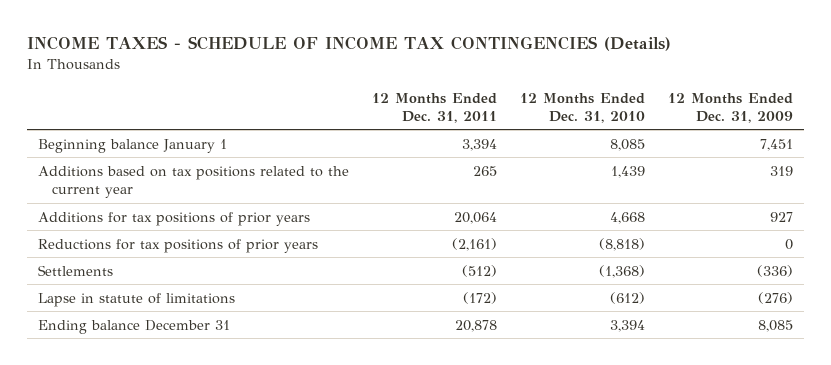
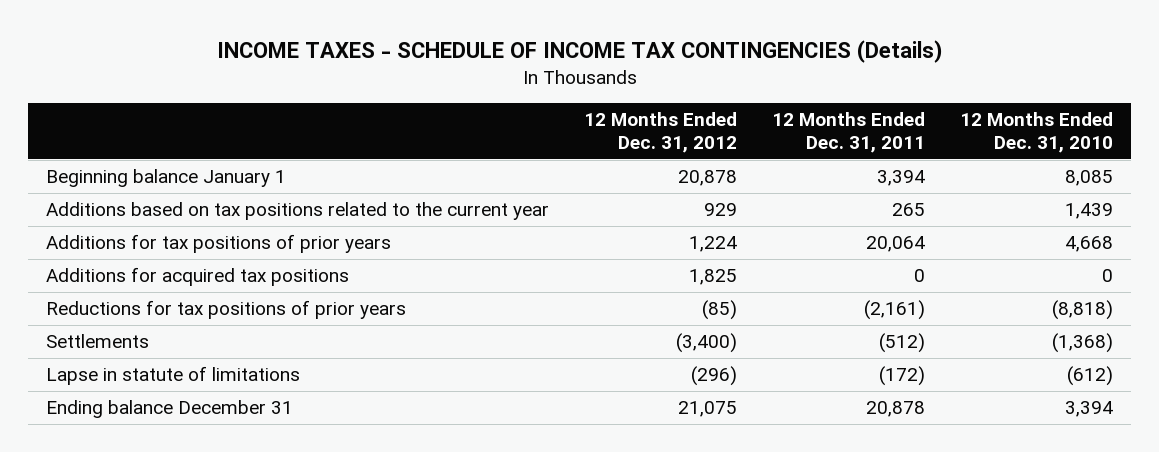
- | 12 Months Ended Dec. 31, 2011 | 12 Months Ended Dec. 31, 2010 | 12 Months Ended Dec. 31, 2009
+ | 12 Months Ended Dec. 31, 2012 | 12 Months Ended Dec. 31, 2011 | 12 Months Ended Dec. 31, 2010
+ Additions for acquired tax positions | 1,825 | 0 | 0

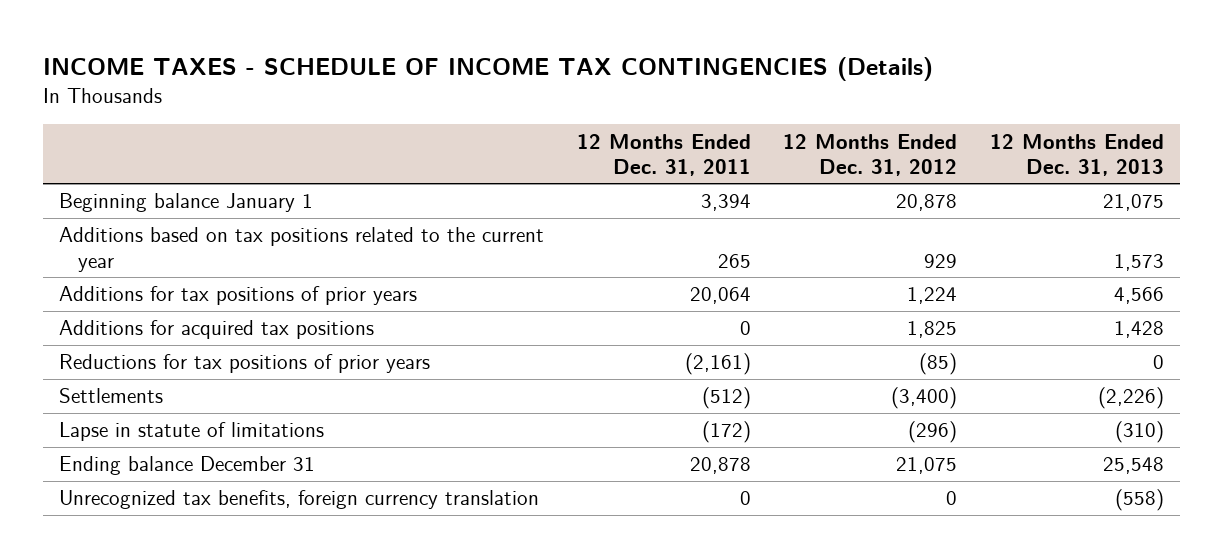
- | 12 Months Ended Dec. 31, 2012 | 12 Months Ended Dec. 31, 2011 | 12 Months Ended Dec. 31, 2010
+ | 12 Months Ended Dec. 31, 2011 | 12 Months Ended Dec. 31, 2012 | 12 Months Ended Dec. 31, 2013
+ Unrecognized tax benefits, foreign currency translation | 0 | 0 | (558)

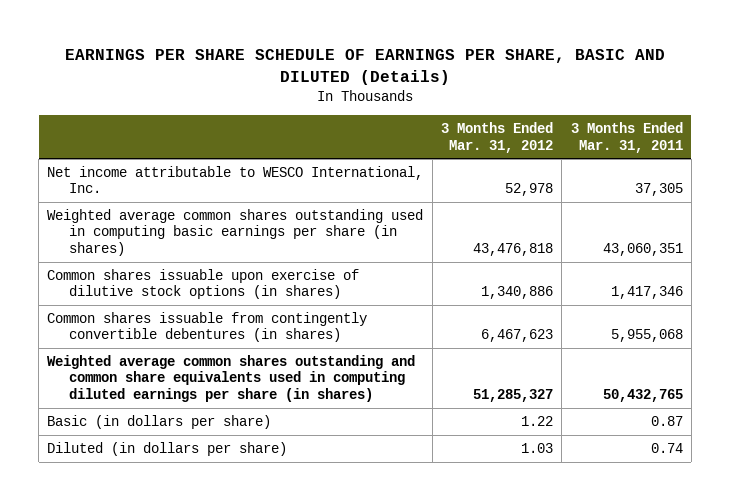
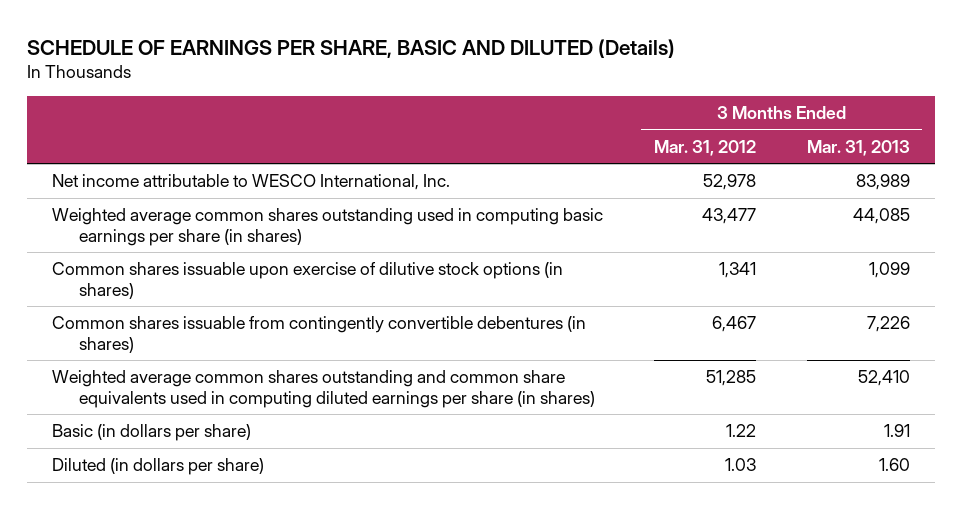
- EARNINGS PER SHARE SCHEDULE OF EARNINGS PER SHARE, BASIC AND DILUTED (Details)
+ SCHEDULE OF EARNINGS PER SHARE, BASIC AND DILUTED (Details)
- | 3 Months Ended Mar. 31, 2012 | 3 Months Ended Mar. 31, 2011
+ | 3 Months Ended Mar. 31, 2012 | 3 Months Ended Mar. 31, 2013
- Weighted average common shares outstanding used in computing basic earnings per share (in shares) | 43,476,818 | 43,060,351
- Common shares issuable upon exercise of dilutive stock options (in shares) | 1,340,886 | 1,417,346
- Common shares issuable from contingently convertible debentures (in shares) | 6,467,623 | 5,955,068
- Weighted average common shares outstanding and common share equivalents used in computing diluted earnings per share (in shares) | 51,285,327 | 50,432,765
+ Weighted average common shares outstanding used in computing basic earnings per share (in shares) | 43,477 | 44,085
+ Common shares issuable upon exercise of dilutive stock options (in shares) | 1,341 | 1,099
+ Common shares issuable from contingently convertible debentures (in shares) | 6,467 | 7,226
+ Weighted average common shares outstanding and common share equivalents used in computing diluted earnings per share (in shares) | 51,285 | 52,410

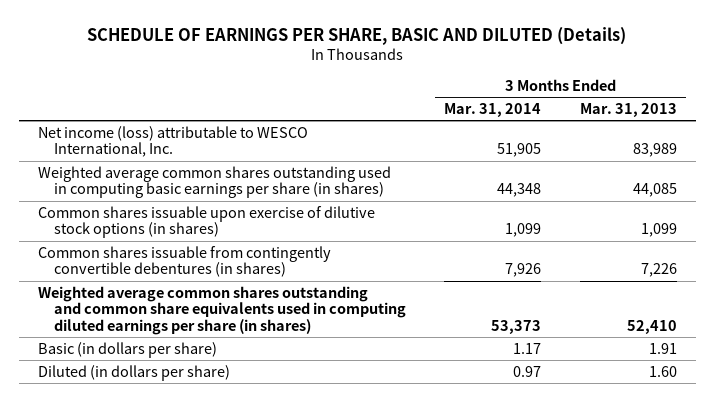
- | 3 Months Ended Mar. 31, 2012 | 3 Months Ended Mar. 31, 2013
+ | 3 Months Ended Mar. 31, 2014 | 3 Months Ended Mar. 31, 2013
- Net income attributable to WESCO International, Inc. | 52,978 | 83,989
+ Net income (loss) attributable to WESCO International, Inc. | 51,905 | 83,989

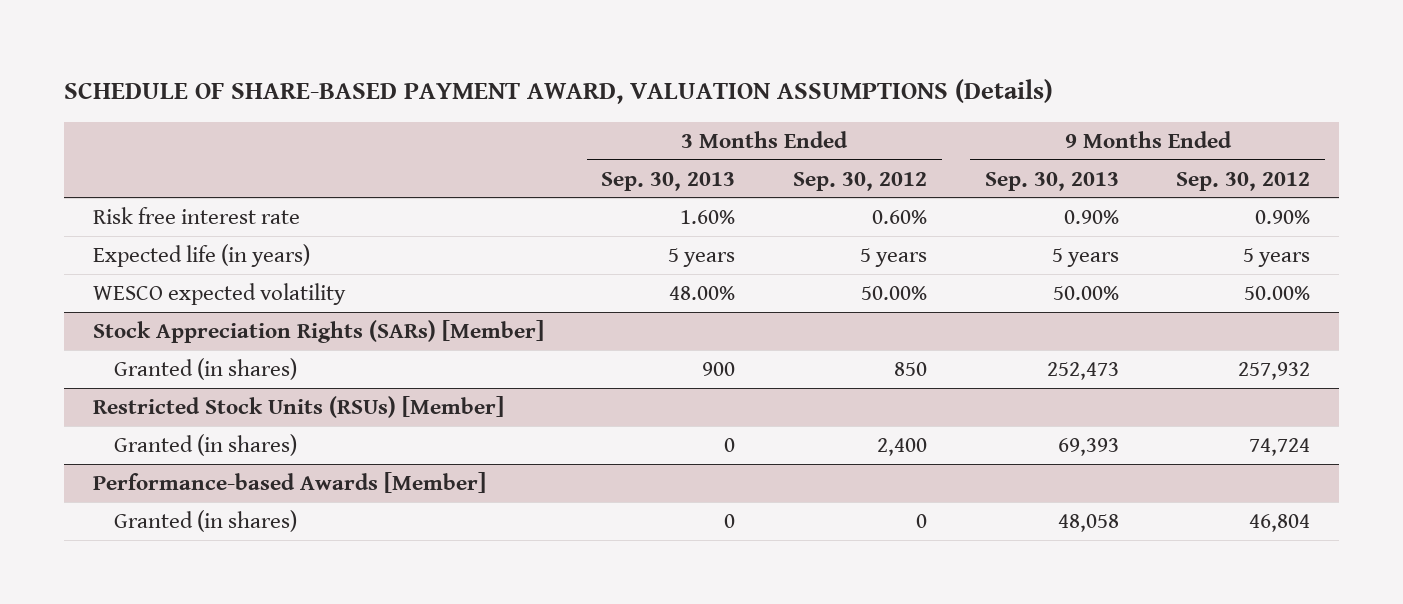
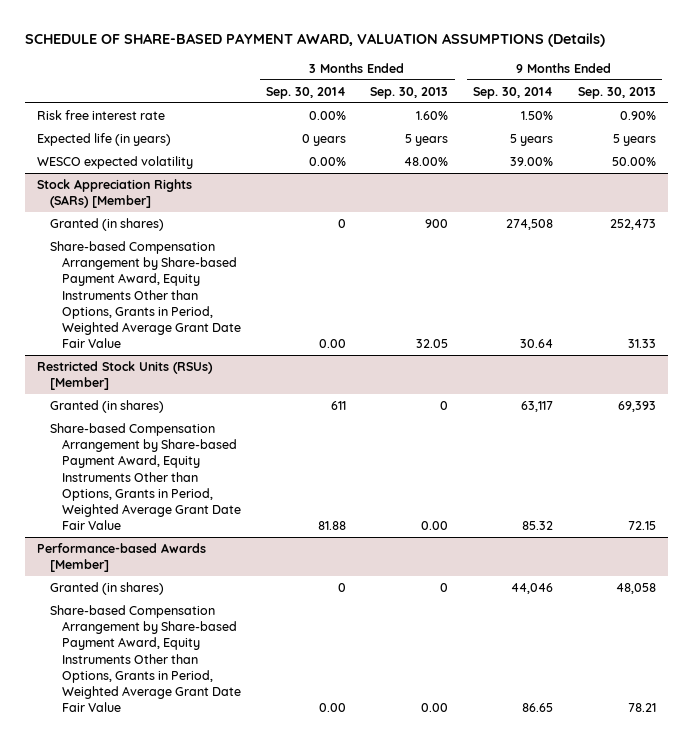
- | 3 Months Ended Sep. 30, 2013 | 3 Months Ended Sep. 30, 2012 | 9 Months Ended Sep. 30, 2013 | 9 Months Ended Sep. 30, 2012
+ | 3 Months Ended Sep. 30, 2014 | 3 Months Ended Sep. 30, 2013 | 9 Months Ended Sep. 30, 2014 | 9 Months Ended Sep. 30, 2013
@ Stock Appreciation Rights (SARs) [Member]
+ Share-based Compensation Arrangement by Share-based Payment Award, Equity Instruments Other than Options, Grants in Period, Weighted Average Grant Date Fair Value | 0.00 | 32.05 | 30.64 | 31.33
@ Restricted Stock Units (RSUs) [Member]
+ Share-based Compensation Arrangement by Share-based Payment Award, Equity Instruments Other than Options, Grants in Period, Weighted Average Grant Date Fair Value | 81.88 | 0.00 | 85.32 | 72.15
@ Performance-based Awards [Member]
+ Share-based Compensation Arrangement by Share-based Payment Award, Equity Instruments Other than Options, Grants in Period, Weighted Average Grant Date Fair Value | 0.00 | 0.00 | 86.65 | 78.21

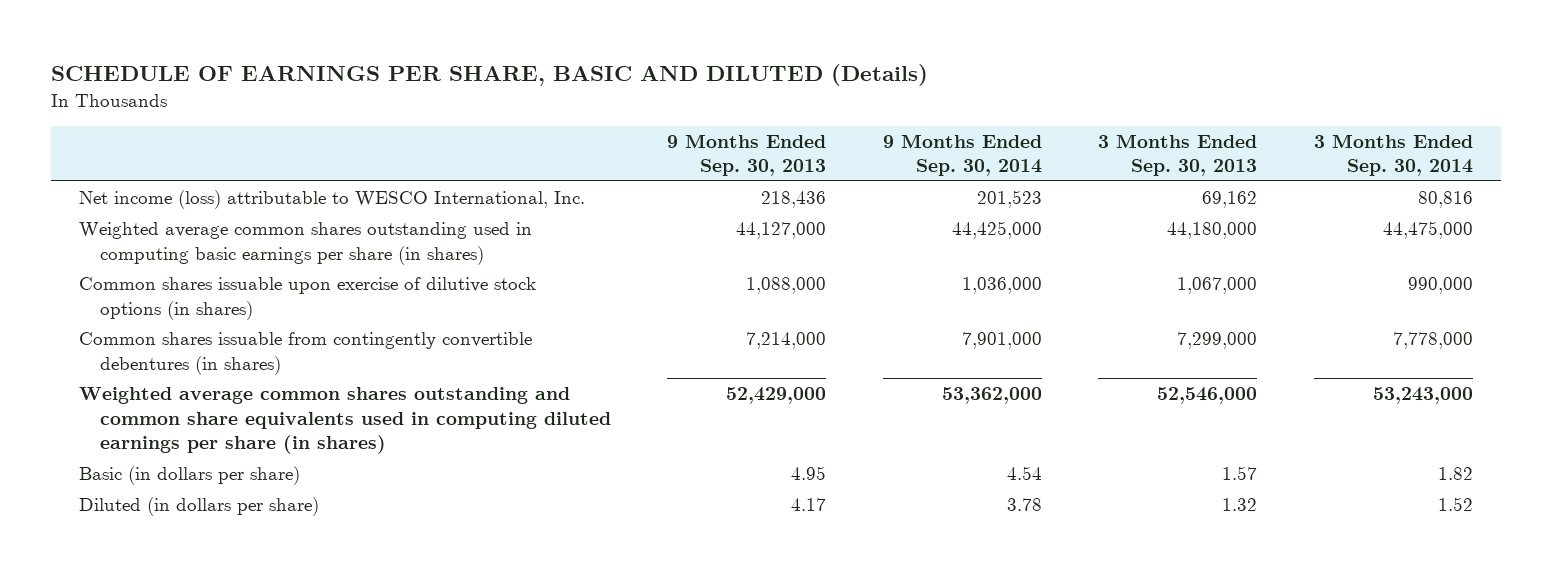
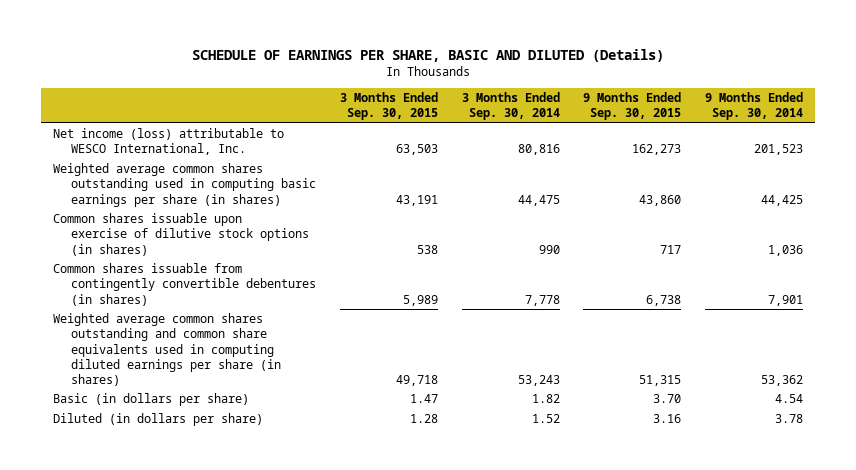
- | 9 Months Ended Sep. 30, 2013 | 9 Months Ended Sep. 30, 2014 | 3 Months Ended Sep. 30, 2013 | 3 Months Ended Sep. 30, 2014
+ | 3 Months Ended Sep. 30, 2015 | 3 Months Ended Sep. 30, 2014 | 9 Months Ended Sep. 30, 2015 | 9 Months Ended Sep. 30, 2014
- Weighted average common shares outstanding used in computing basic earnings per share (in shares) | 44,127,000 | 44,425,000 | 44,180,000 | 44,475,000
- Common shares issuable upon exercise of dilutive stock options (in shares) | 1,088,000 | 1,036,000 | 1,067,000 | 990,000
- Common shares issuable from contingently convertible debentures (in shares) | 7,214,000 | 7,901,000 | 7,299,000 | 7,778,000
- Weighted average common shares outstanding and common share equivalents used in computing diluted earnings per share (in shares) | 52,429,000 | 53,362,000 | 52,546,000 | 53,243,000
+ Weighted average common shares outstanding used in computing basic earnings per share (in shares) | 43,191 | 44,475 | 43,860 | 44,425
+ Common shares issuable upon exercise of dilutive stock options (in shares) | 538 | 990 | 717 | 1,036
+ Common shares issuable from contingently convertible debentures (in shares) | 5,989 | 7,778 | 6,738 | 7,901
+ Weighted average common shares outstanding and common share equivalents used in computing diluted earnings per share (in shares) | 49,718 | 53,243 | 51,315 | 53,362

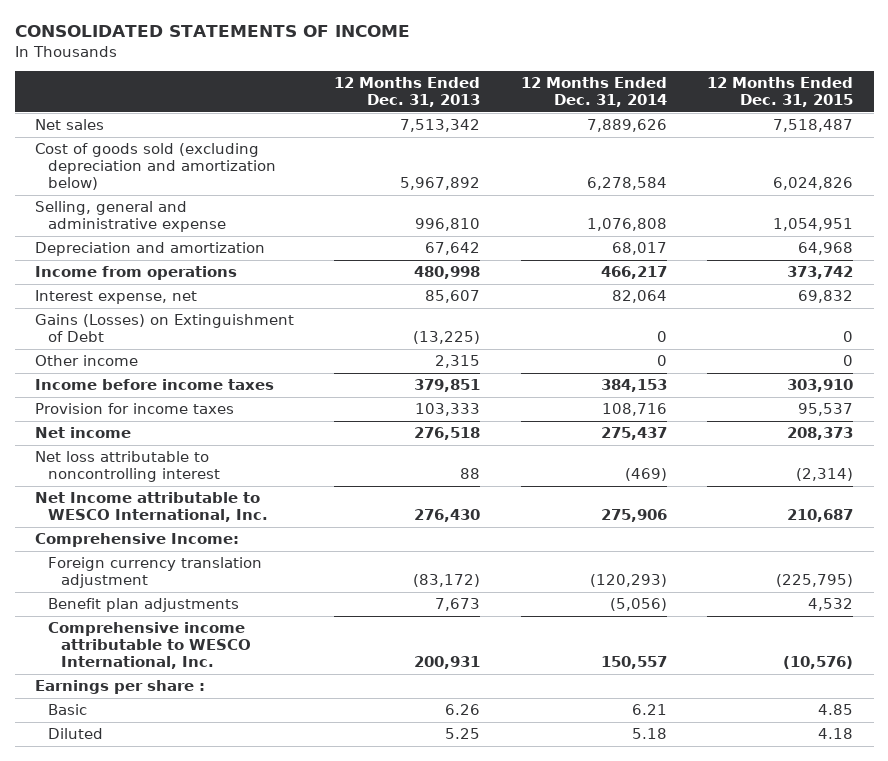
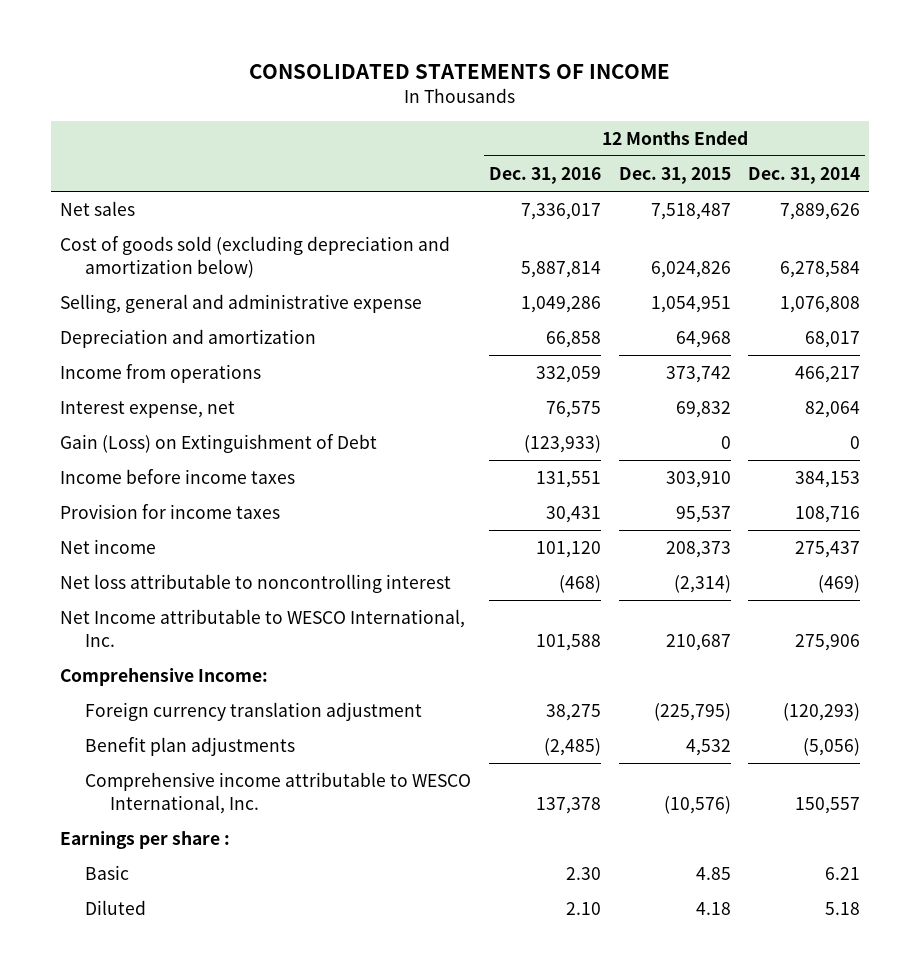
- | 12 Months Ended Dec. 31, 2013 | 12 Months Ended Dec. 31, 2014 | 12 Months Ended Dec. 31, 2015
+ | 12 Months Ended Dec. 31, 2016 | 12 Months Ended Dec. 31, 2015 | 12 Months Ended Dec. 31, 2014
- Gains (Losses) on Extinguishment of Debt | (13,225) | 0 | 0
- Other income | 2,315 | 0 | 0
+ Gain (Loss) on Extinguishment of Debt | (123,933) | 0 | 0

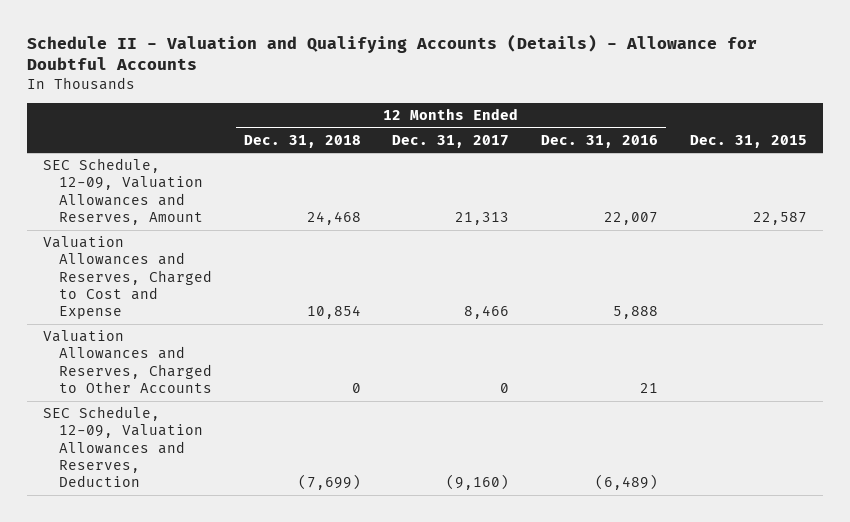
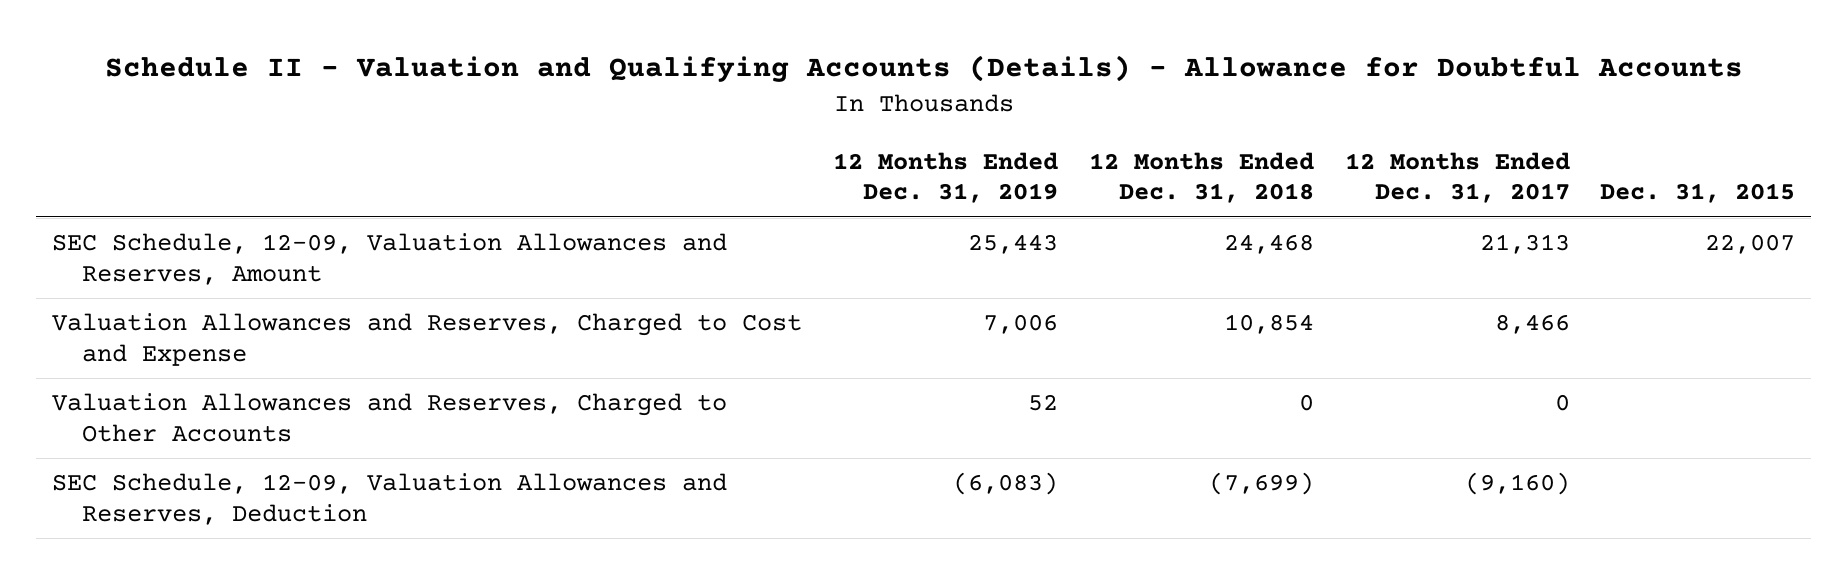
- | 12 Months Ended Dec. 31, 2018 | 12 Months Ended Dec. 31, 2017 | 12 Months Ended Dec. 31, 2016 | Dec. 31, 2015
+ | 12 Months Ended Dec. 31, 2019 | 12 Months Ended Dec. 31, 2018 | 12 Months Ended Dec. 31, 2017 | Dec. 31, 2015
- SEC Schedule, 12-09, Valuation Allowances and Reserves, Amount | 24,468 | 21,313 | 22,007 | 22,587
+ SEC Schedule, 12-09, Valuation Allowances and Reserves, Amount | 25,443 | 24,468 | 21,313 | 22,007

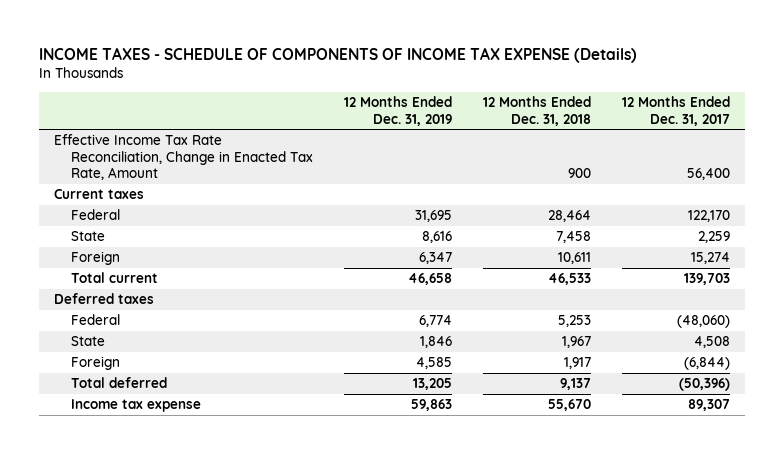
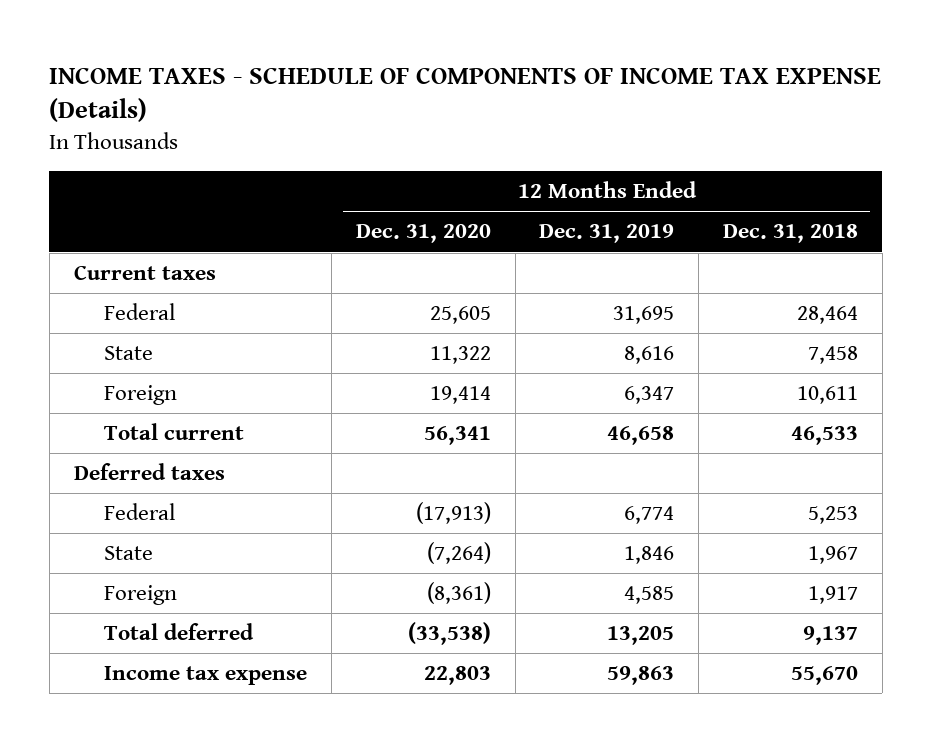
- | 12 Months Ended Dec. 31, 2019 | 12 Months Ended Dec. 31, 2018 | 12 Months Ended Dec. 31, 2017
+ | 12 Months Ended Dec. 31, 2020 | 12 Months Ended Dec. 31, 2019 | 12 Months Ended Dec. 31, 2018
- Effective Income Tax Rate Reconciliation, Change in Enacted Tax Rate, Amount | | 900 | 56,400

